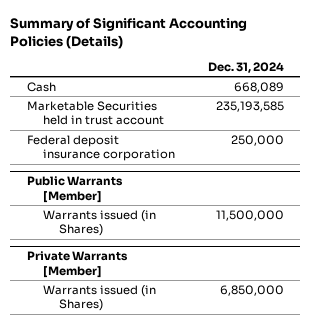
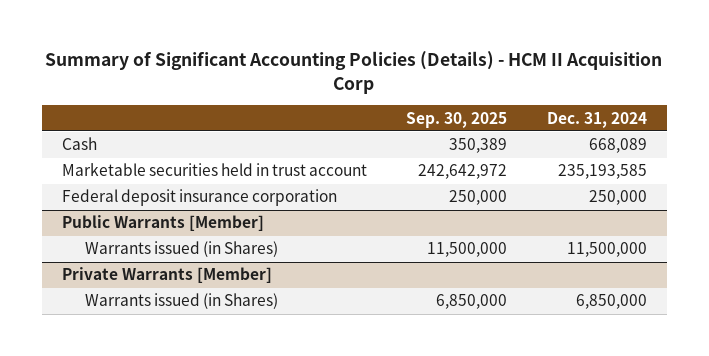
- Summary of Significant Accounting Policies (Details)
+ Summary of Significant Accounting Policies (Details) - HCM II Acquisition Corp
- | Dec. 31, 2024
+ | Sep. 30, 2025 | Dec. 31, 2024
- Marketable Securities held in trust account | 235,193,585
+ Marketable securities held in trust account | 242,642,972 | 235,193,585

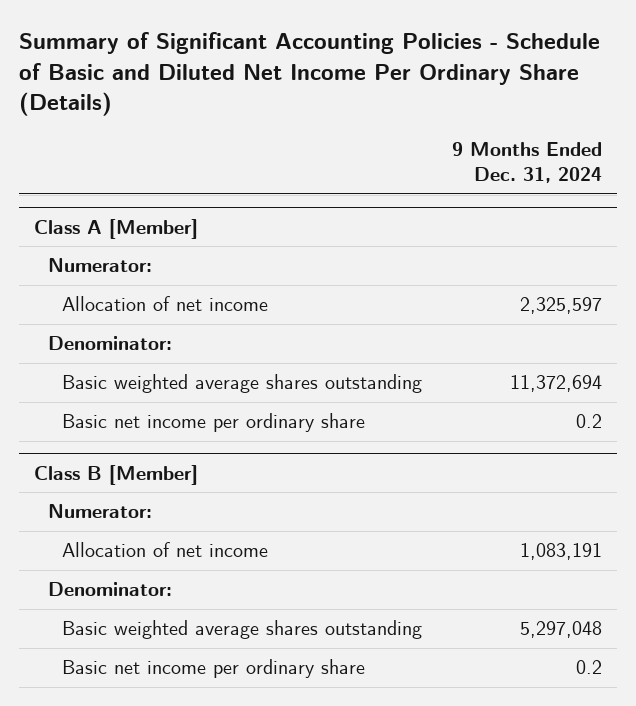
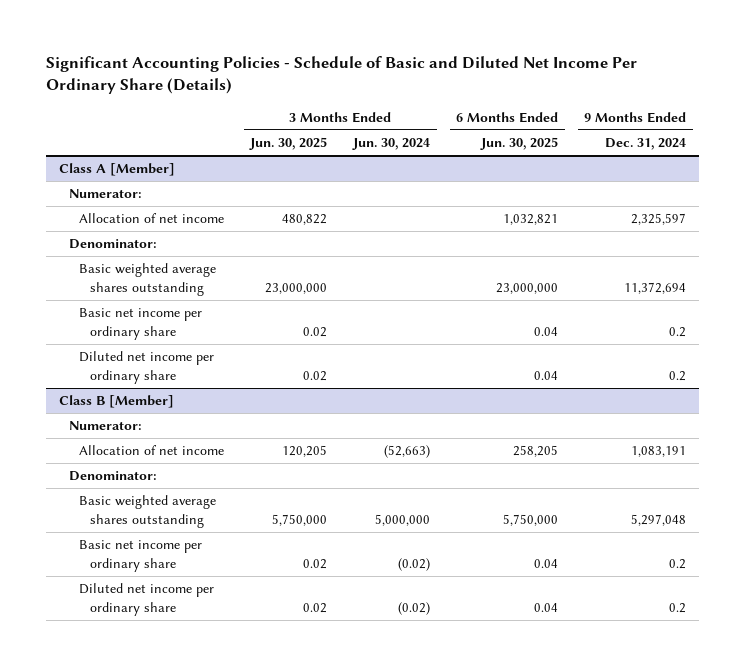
- Summary of Significant Accounting Policies - Schedule of Basic and Diluted Net Income Per Ordinary Share (Details)
+ Significant Accounting Policies - Schedule of Basic and Diluted Net Income Per Ordinary Share (Details)
- | 9 Months Ended Dec. 31, 2024
+ | 3 Months Ended Jun. 30, 2025 | 3 Months Ended Jun. 30, 2024 | 6 Months Ended Jun. 30, 2025 | 9 Months Ended Dec. 31, 2024
@ Class A [Member]
+ Diluted net income per ordinary share | 0.02 | | 0.04 | 0.2
@ Class B [Member]
+ Diluted net income per ordinary share | 0.02 | (0.02) | 0.04 | 0.2

